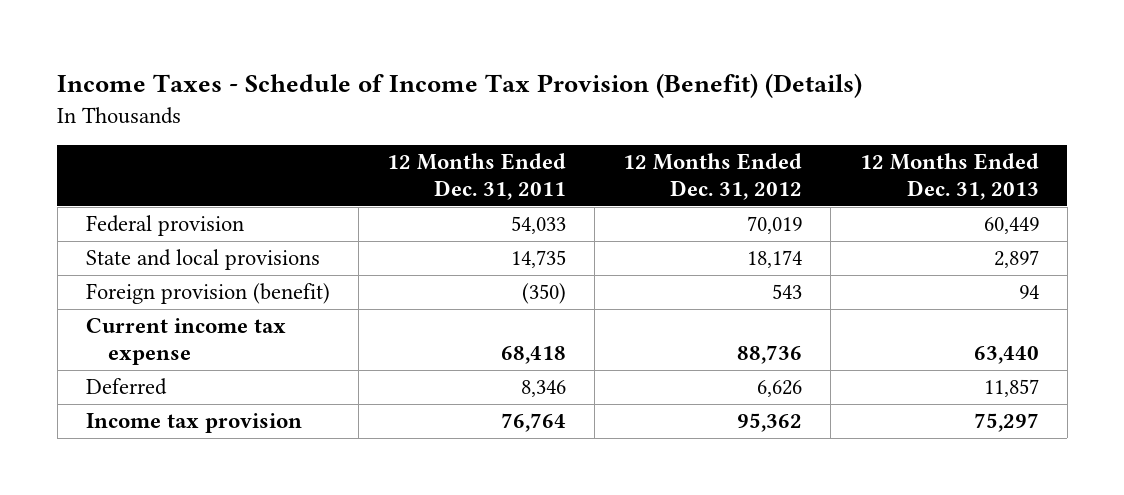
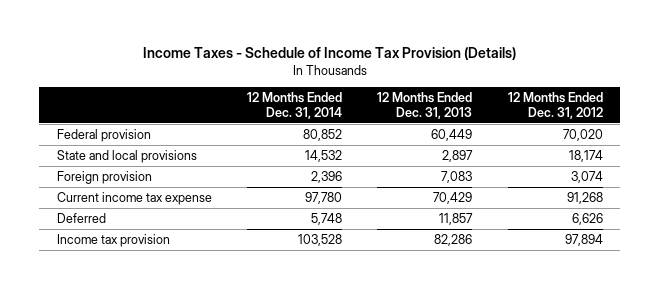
- Income Taxes - Schedule of Income Tax Provision (Benefit) (Details)
+ Income Taxes - Schedule of Income Tax Provision (Details)
- | 12 Months Ended Dec. 31, 2011 | 12 Months Ended Dec. 31, 2012 | 12 Months Ended Dec. 31, 2013
+ | 12 Months Ended Dec. 31, 2014 | 12 Months Ended Dec. 31, 2013 | 12 Months Ended Dec. 31, 2012
- Federal provision | 54,033 | 70,019 | 60,449
+ Federal provision | 80,852 | 60,449 | 70,020
- Foreign provision (benefit) | (350) | 543 | 94
- Current income tax expense | 68,418 | 88,736 | 63,440
+ Foreign provision | 2,396 | 7,083 | 3,074
+ Current income tax expense | 97,780 | 70,429 | 91,268
- Income tax provision | 76,764 | 95,362 | 75,297
+ Income tax provision | 103,528 | 82,286 | 97,894

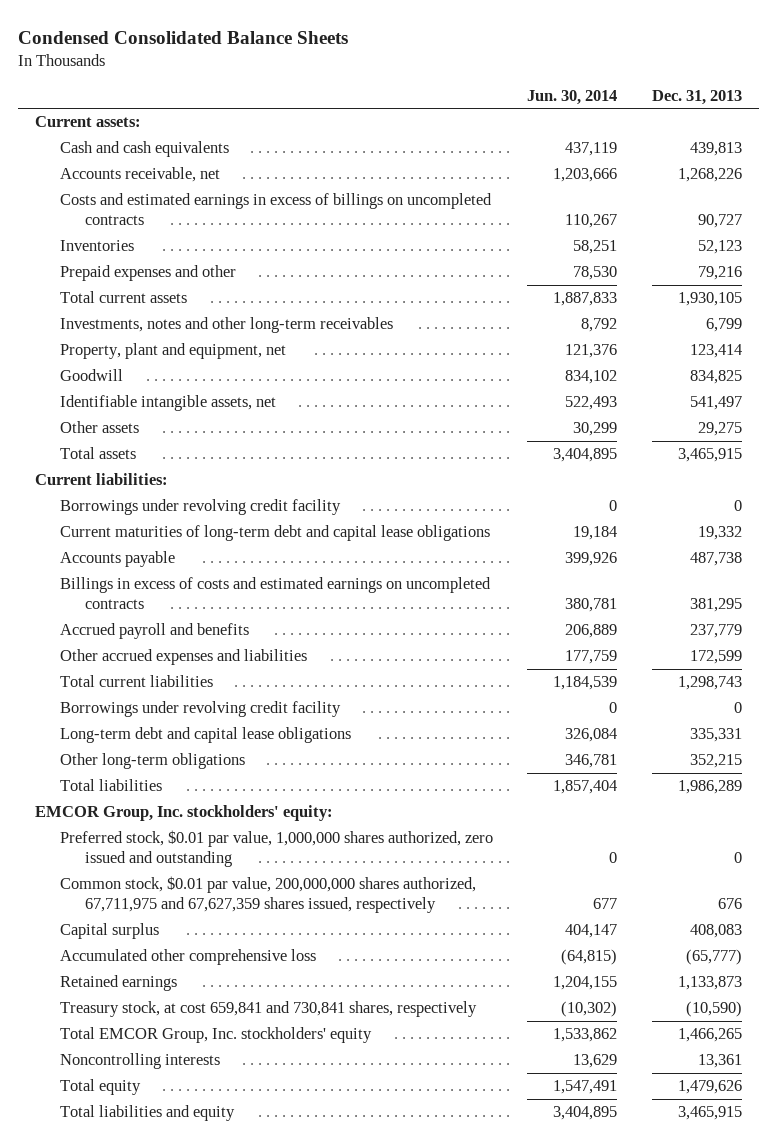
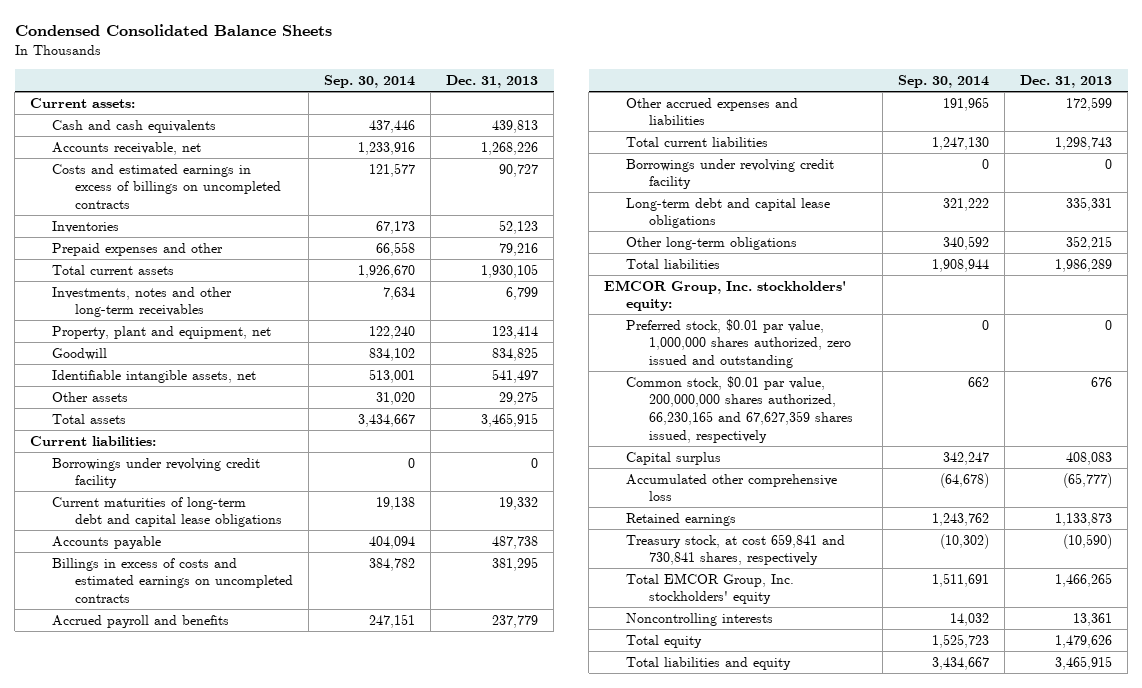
- | Jun. 30, 2014 | Dec. 31, 2013
+ | Sep. 30, 2014 | Dec. 31, 2013
- Common stock, $0.01 par value, 200,000,000 shares authorized, 67,711,975 and 67,627,359 shares issued, respectively | 677 | 676
+ Common stock, $0.01 par value, 200,000,000 shares authorized, 66,230,165 and 67,627,359 shares issued, respectively | 662 | 676

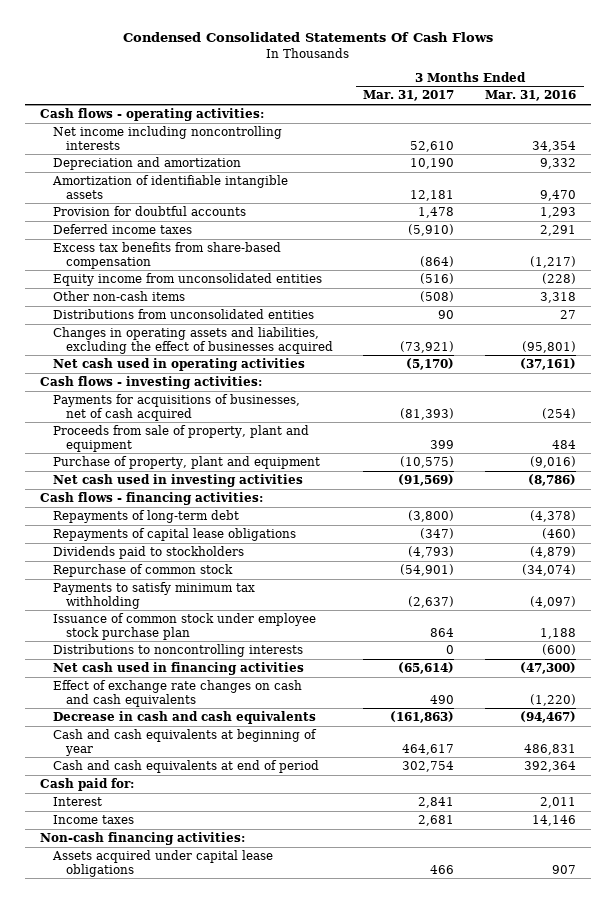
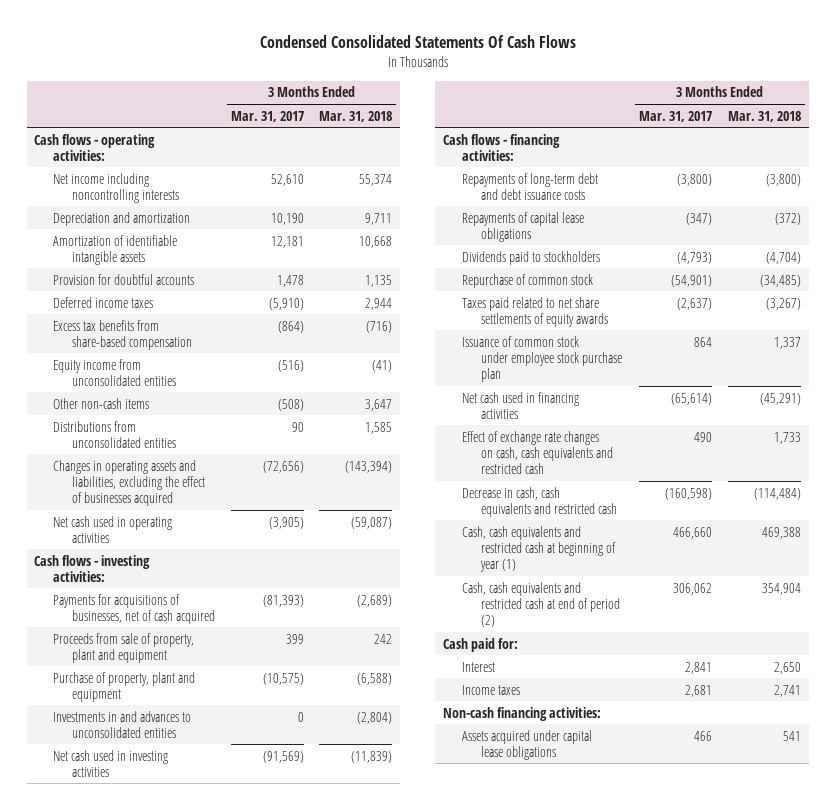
- | 3 Months Ended Mar. 31, 2017 | 3 Months Ended Mar. 31, 2016
+ | 3 Months Ended Mar. 31, 2017 | 3 Months Ended Mar. 31, 2018
- Changes in operating assets and liabilities, excluding the effect of businesses acquired | (73,921) | (95,801)
- Net cash used in operating activities | (5,170) | (37,161)
+ Changes in operating assets and liabilities, excluding the effect of businesses acquired | (72,656) | (143,394)
+ Net cash used in operating activities | (3,905) | (59,087)
+ Investments in and advances to unconsolidated entities | 0 | (2,804)
- Repayments of long-term debt | (3,800) | (4,378)
+ Repayments of long-term debt and debt issuance costs | (3,800) | (3,800)
- Payments to satisfy minimum tax withholding | (2,637) | (4,097)
+ Taxes paid related to net share settlements of equity awards | (2,637) | (3,267)
- Distributions to noncontrolling interests | 0 | (600)
- Effect of exchange rate changes on cash and cash equivalents | 490 | (1,220)
- Decrease in cash and cash equivalents | (161,863) | (94,467)
- Cash and cash equivalents at beginning of year | 464,617 | 486,831
- Cash and cash equivalents at end of period | 302,754 | 392,364
+ Effect of exchange rate changes on cash, cash equivalents and restricted cash | 490 | 1,733
+ Decrease in cash, cash equivalents and restricted cash | (160,598) | (114,484)
+ Cash, cash equivalents and restricted cash at beginning of year (1) | 466,660 | 469,388
+ Cash, cash equivalents and restricted cash at end of period (2) | 306,062 | 354,904

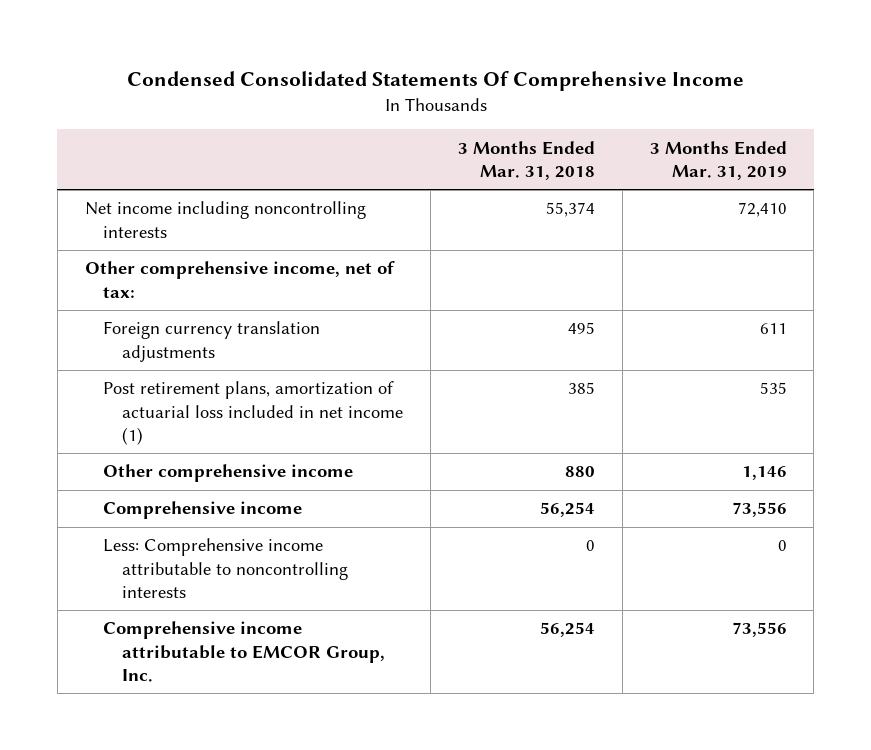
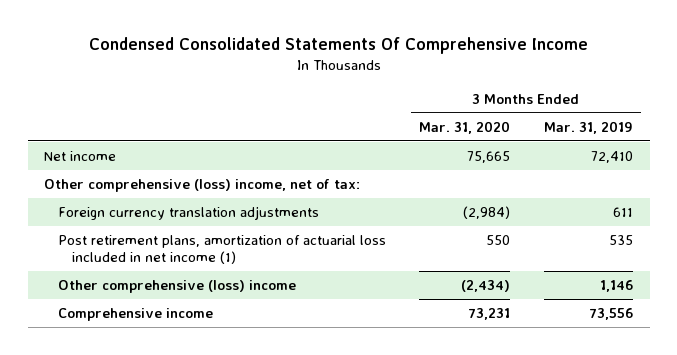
- | 3 Months Ended Mar. 31, 2018 | 3 Months Ended Mar. 31, 2019
+ | 3 Months Ended Mar. 31, 2020 | 3 Months Ended Mar. 31, 2019
- Net income including noncontrolling interests | 55,374 | 72,410
- Other comprehensive income, net of tax:
+ Net income | 75,665 | 72,410
+ Other comprehensive (loss) income, net of tax:
- Other comprehensive income | 880 | 1,146
+ Other comprehensive (loss) income | (2,434) | 1,146
- Less: Comprehensive income attributable to noncontrolling interests | 0 | 0
- Comprehensive income attributable to EMCOR Group, Inc. | 56,254 | 73,556

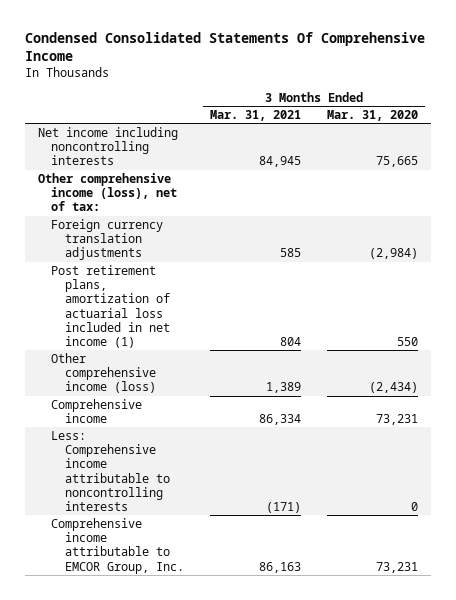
- | 3 Months Ended Mar. 31, 2020 | 3 Months Ended Mar. 31, 2019
+ | 3 Months Ended Mar. 31, 2021 | 3 Months Ended Mar. 31, 2020
- Net income | 75,665 | 72,410
- Other comprehensive (loss) income, net of tax:
+ Net income including noncontrolling interests | 84,945 | 75,665
+ Other comprehensive income (loss), net of tax:
- Other comprehensive (loss) income | (2,434) | 1,146
+ Other comprehensive income (loss) | 1,389 | (2,434)
+ Less: Comprehensive income attributable to noncontrolling interests | (171) | 0
+ Comprehensive income attributable to EMCOR Group, Inc. | 86,163 | 73,231

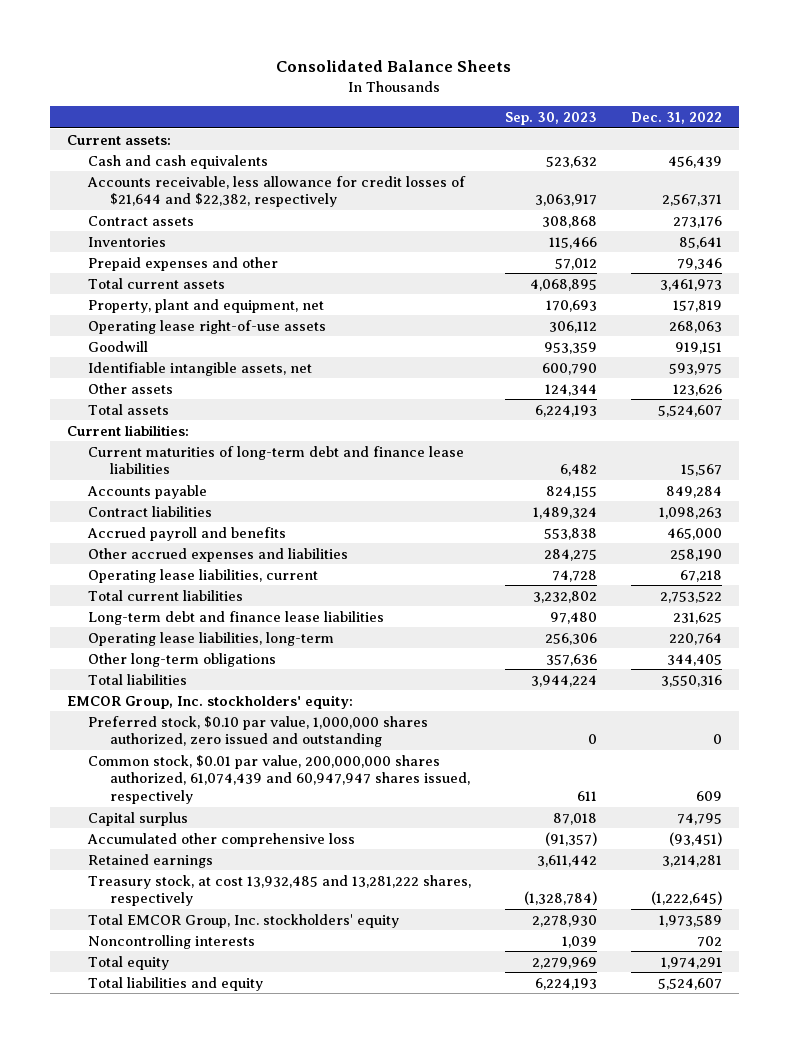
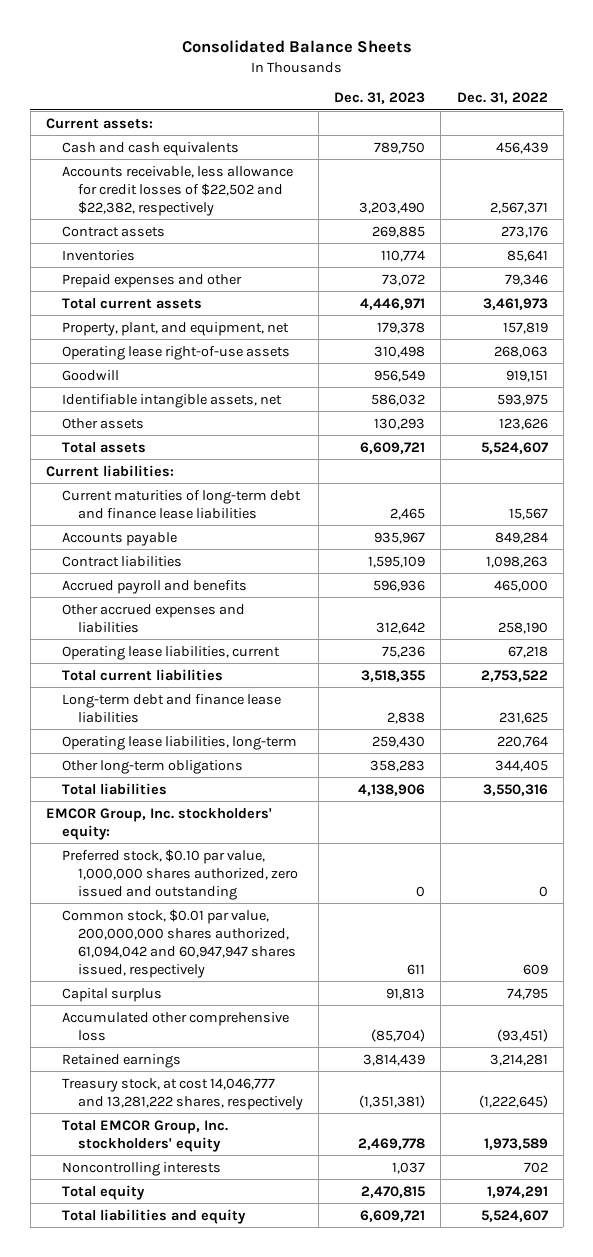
- | Sep. 30, 2023 | Dec. 31, 2022
+ | Dec. 31, 2023 | Dec. 31, 2022
- Accounts receivable, less allowance for credit losses of $21,644 and $22,382, respectively | 3,063,917 | 2,567,371
+ Accounts receivable, less allowance for credit losses of $22,502 and $22,382, respectively | 3,203,490 | 2,567,371
- Property, plant and equipment, net | 170,693 | 157,819
+ Property, plant, and equipment, net | 179,378 | 157,819
- Common stock, $0.01 par value, 200,000,000 shares authorized, 61,074,439 and 60,947,947 shares issued, respectively | 611 | 609
+ Common stock, $0.01 par value, 200,000,000 shares authorized, 61,094,042 and 60,947,947 shares issued, respectively | 611 | 609
- Treasury stock, at cost 13,932,485 and 13,281,222 shares, respectively | (1,328,784) | (1,222,645)
+ Treasury stock, at cost 14,046,777 and 13,281,222 shares, respectively | (1,351,381) | (1,222,645)

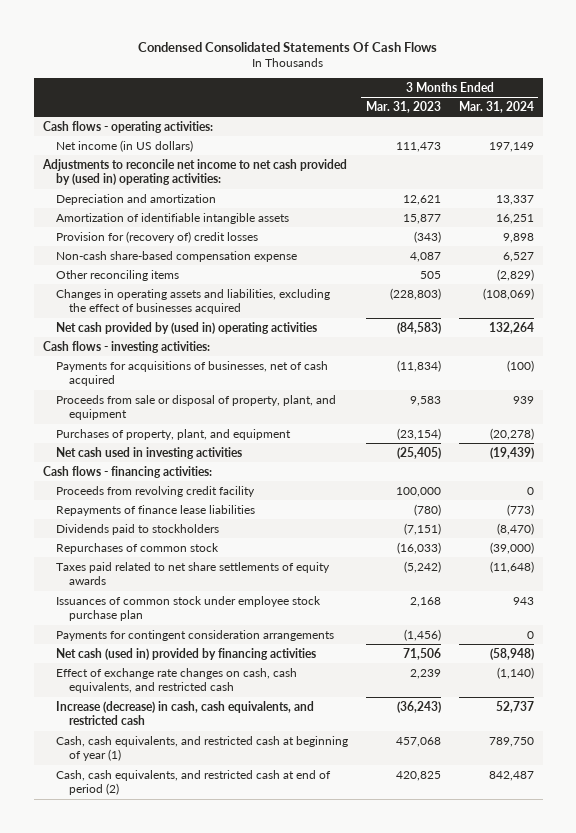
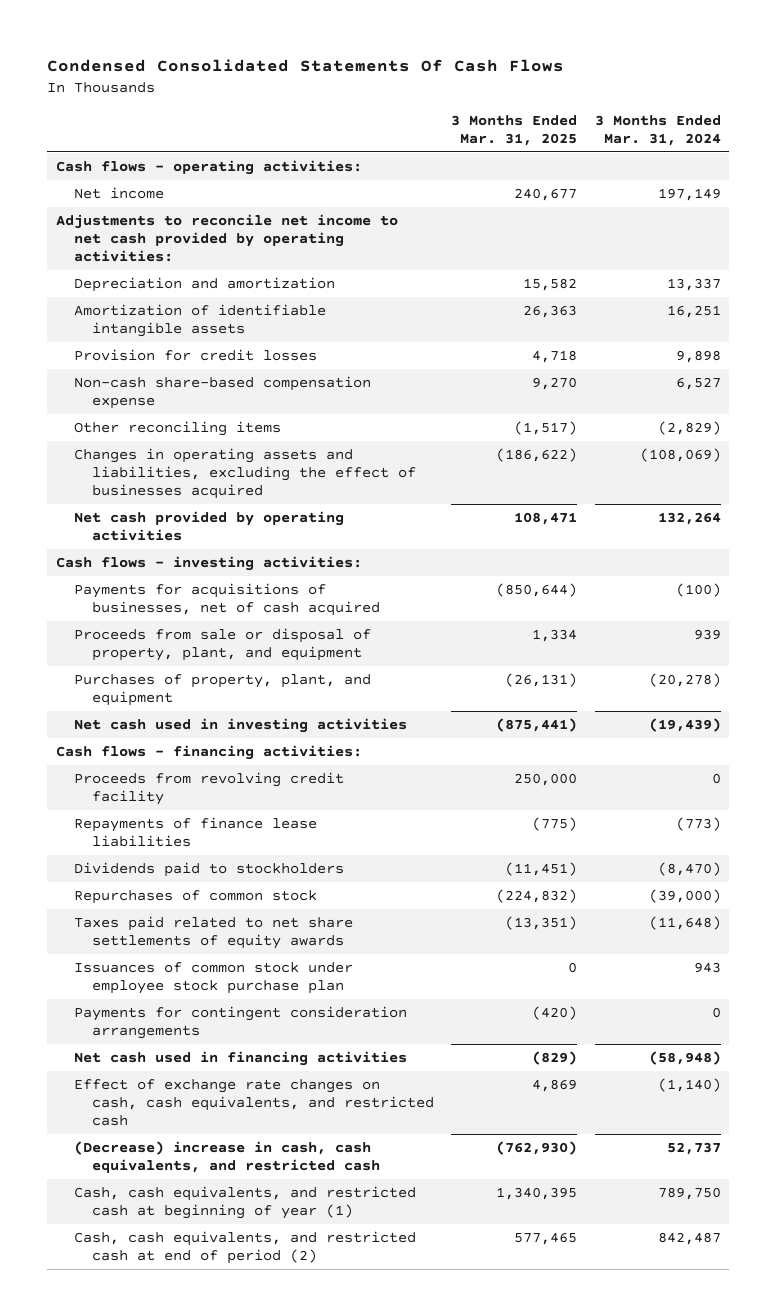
- | 3 Months Ended Mar. 31, 2023 | 3 Months Ended Mar. 31, 2024
+ | 3 Months Ended Mar. 31, 2025 | 3 Months Ended Mar. 31, 2024
- Net income (in US dollars) | 111,473 | 197,149
- Adjustments to reconcile net income to net cash provided by (used in) operating activities:
+ Net income | 240,677 | 197,149
+ Adjustments to reconcile net income to net cash provided by operating activities:
- Provision for (recovery of) credit losses | (343) | 9,898
+ Provision for credit losses | 4,718 | 9,898
- Net cash provided by (used in) operating activities | (84,583) | 132,264
+ Net cash provided by operating activities | 108,471 | 132,264
- Net cash (used in) provided by financing activities | 71,506 | (58,948)
+ Net cash used in financing activities | (829) | (58,948)
- Increase (decrease) in cash, cash equivalents, and restricted cash | (36,243) | 52,737
+ (Decrease) increase in cash, cash equivalents, and restricted cash | (762,930) | 52,737

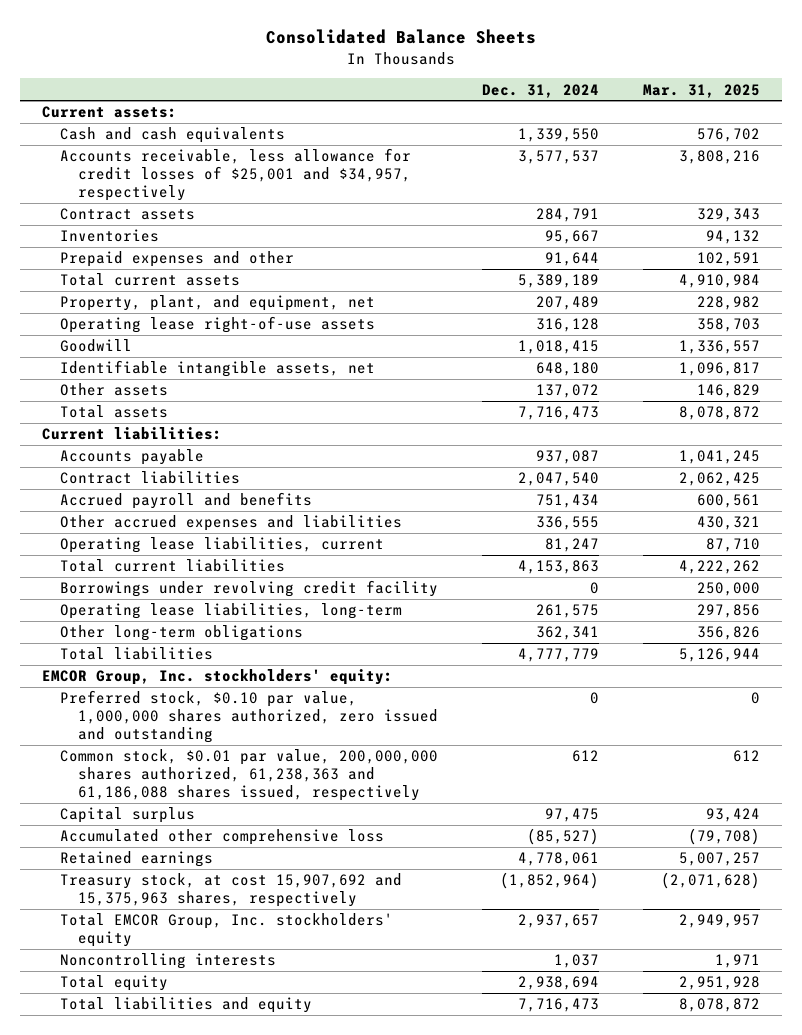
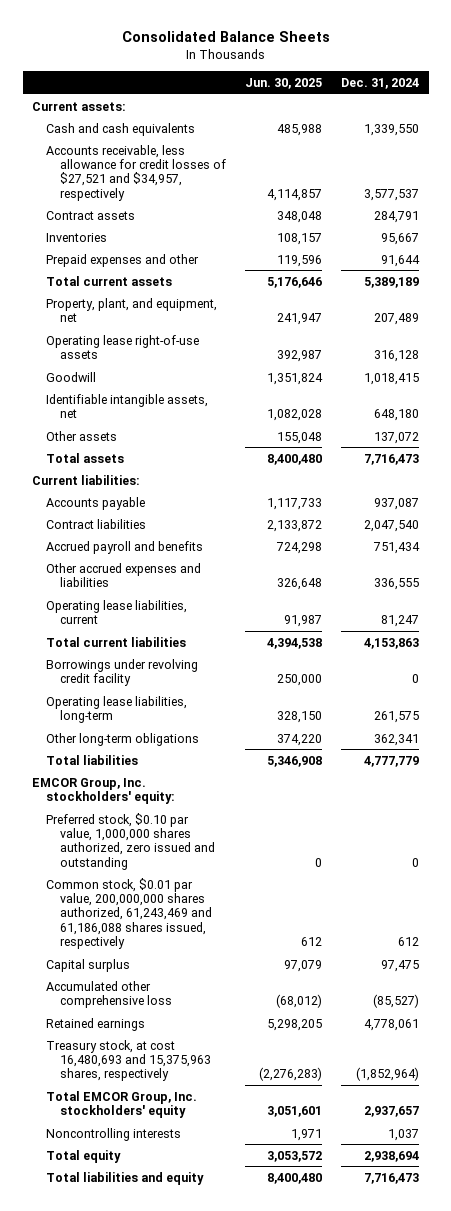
- | Dec. 31, 2024 | Mar. 31, 2025
+ | Jun. 30, 2025 | Dec. 31, 2024
- Accounts receivable, less allowance for credit losses of $25,001 and $34,957, respectively | 3,577,537 | 3,808,216
+ Accounts receivable, less allowance for credit losses of $27,521 and $34,957, respectively | 4,114,857 | 3,577,537
- Common stock, $0.01 par value, 200,000,000 shares authorized, 61,238,363 and 61,186,088 shares issued, respectively | 612 | 612
+ Common stock, $0.01 par value, 200,000,000 shares authorized, 61,243,469 and 61,186,088 shares issued, respectively | 612 | 612
- Treasury stock, at cost 15,907,692 and 15,375,963 shares, respectively | (1,852,964) | (2,071,628)
+ Treasury stock, at cost 16,480,693 and 15,375,963 shares, respectively | (2,276,283) | (1,852,964)

